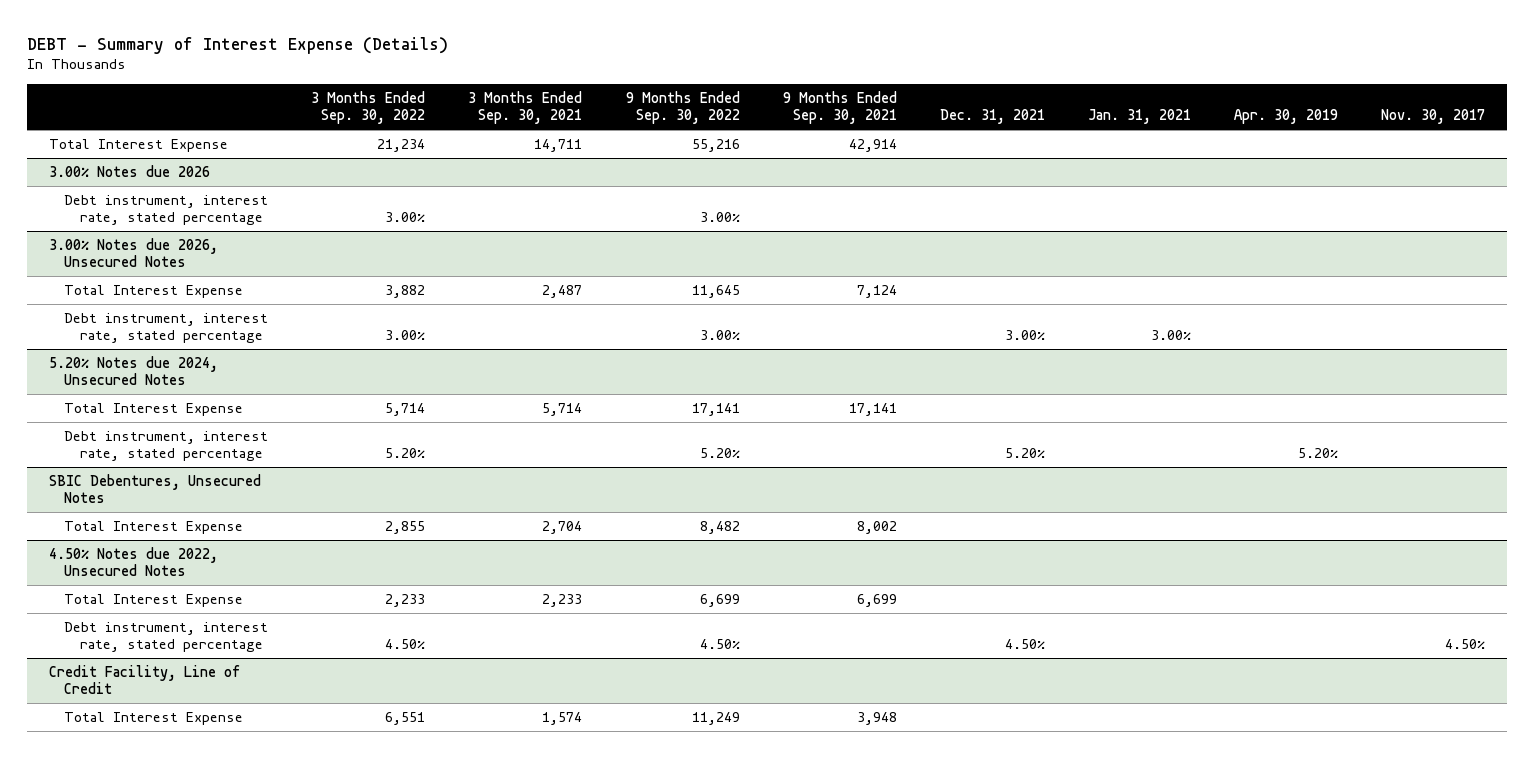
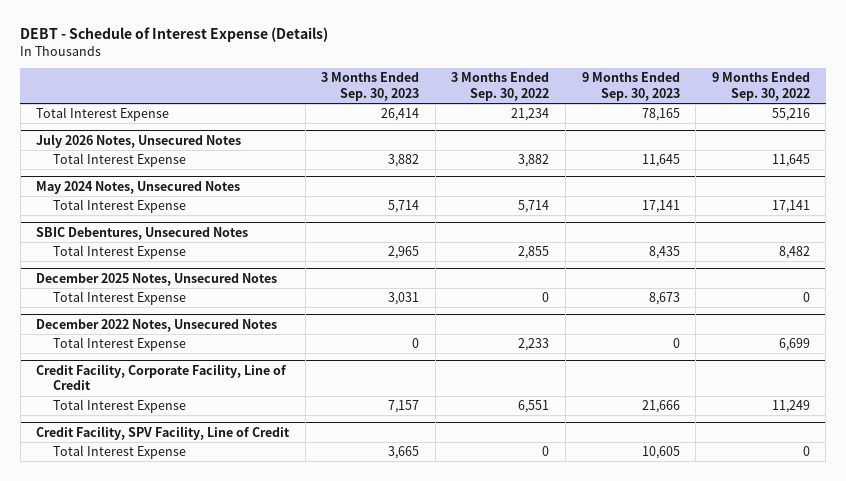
- DEBT - Summary of Interest Expense (Details)
+ DEBT - Schedule of Interest Expense (Details)
- | 3 Months Ended Sep. 30, 2022 | 3 Months Ended Sep. 30, 2021 | 9 Months Ended Sep. 30, 2022 | 9 Months Ended Sep. 30, 2021 | Dec. 31, 2021 | Jan. 31, 2021 | Apr. 30, 2019 | Nov. 30, 2017
+ | 3 Months Ended Sep. 30, 2023 | 3 Months Ended Sep. 30, 2022 | 9 Months Ended Sep. 30, 2023 | 9 Months Ended Sep. 30, 2022
- 3.00% Notes due 2026
- Debt instrument, interest rate, stated percentage | 3.00% | | 3.00% | | | | |
- 3.00% Notes due 2026, Unsecured Notes
+ July 2026 Notes, Unsecured Notes
- Debt instrument, interest rate, stated percentage | 3.00% | | 3.00% | | 3.00% | 3.00% | |
- 5.20% Notes due 2024, Unsecured Notes
+ May 2024 Notes, Unsecured Notes
- Debt instrument, interest rate, stated percentage | 5.20% | | 5.20% | | 5.20% | | 5.20% |
- 4.50% Notes due 2022, Unsecured Notes
+ December 2025 Notes, Unsecured Notes
+ Total Interest Expense | 3,031 | 0 | 8,673 | 0
+ December 2022 Notes, Unsecured Notes
- Debt instrument, interest rate, stated percentage | 4.50% | | 4.50% | | 4.50% | | | 4.50%
- Credit Facility, Line of Credit
+ Credit Facility, Corporate Facility, Line of Credit
+ Credit Facility, SPV Facility, Line of Credit
+ Total Interest Expense | 3,665 | 0 | 10,605 | 0

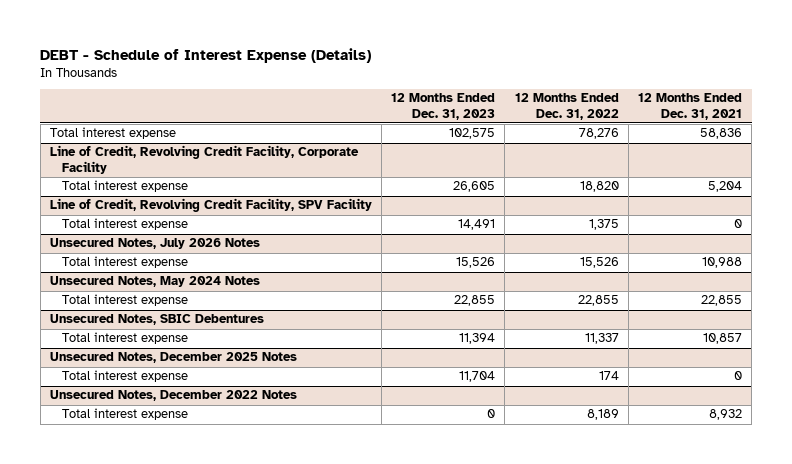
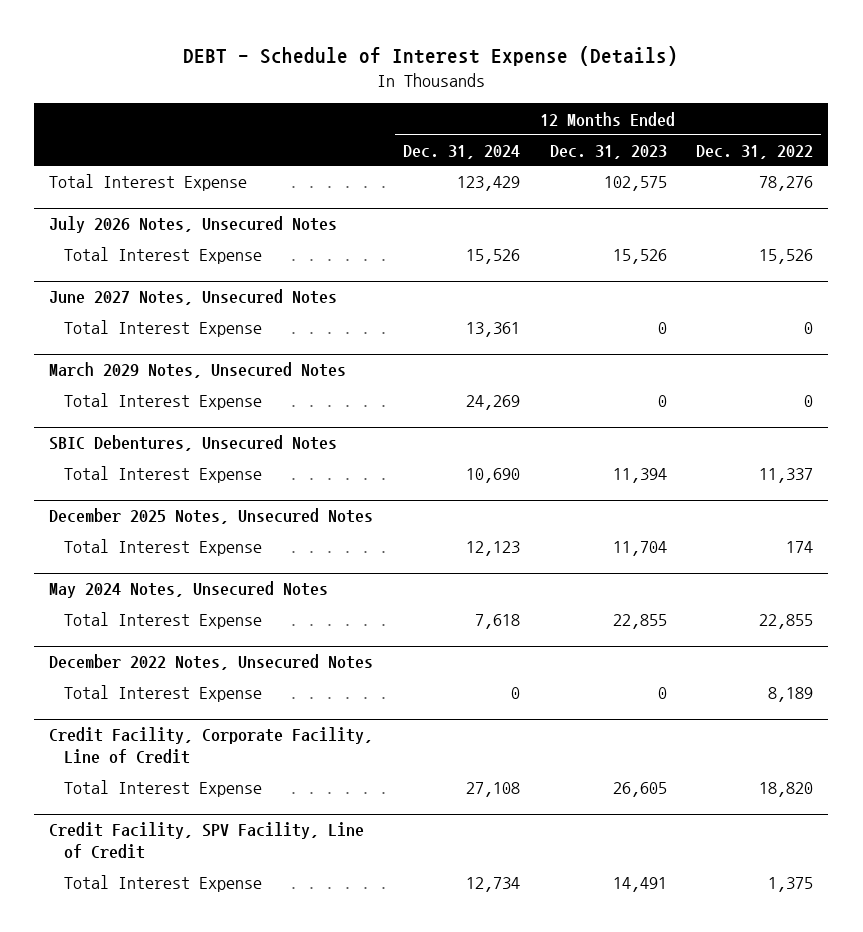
- | 12 Months Ended Dec. 31, 2023 | 12 Months Ended Dec. 31, 2022 | 12 Months Ended Dec. 31, 2021
+ | 12 Months Ended Dec. 31, 2024 | 12 Months Ended Dec. 31, 2023 | 12 Months Ended Dec. 31, 2022
- Total interest expense | 102,575 | 78,276 | 58,836
- Line of Credit, Revolving Credit Facility, Corporate Facility
- Total interest expense | 26,605 | 18,820 | 5,204
- Line of Credit, Revolving Credit Facility, SPV Facility
- Total interest expense | 14,491 | 1,375 | 0
- Unsecured Notes, July 2026 Notes
- Total interest expense | 15,526 | 15,526 | 10,988
- Unsecured Notes, May 2024 Notes
- Total interest expense | 22,855 | 22,855 | 22,855
- Unsecured Notes, SBIC Debentures
- Total interest expense | 11,394 | 11,337 | 10,857
- Unsecured Notes, December 2025 Notes
- Total interest expense | 11,704 | 174 | 0
- Unsecured Notes, December 2022 Notes
- Total interest expense | 0 | 8,189 | 8,932
+ Total Interest Expense | 123,429 | 102,575 | 78,276
+ July 2026 Notes, Unsecured Notes
+ Total Interest Expense | 15,526 | 15,526 | 15,526
+ June 2027 Notes, Unsecured Notes
+ Total Interest Expense | 13,361 | 0 | 0
+ March 2029 Notes, Unsecured Notes
+ Total Interest Expense | 24,269 | 0 | 0
+ SBIC Debentures, Unsecured Notes
+ Total Interest Expense | 10,690 | 11,394 | 11,337
+ December 2025 Notes, Unsecured Notes
+ Total Interest Expense | 12,123 | 11,704 | 174
+ May 2024 Notes, Unsecured Notes
+ Total Interest Expense | 7,618 | 22,855 | 22,855
+ December 2022 Notes, Unsecured Notes
+ Total Interest Expense | 0 | 0 | 8,189
+ Credit Facility, Corporate Facility, Line of Credit
+ Total Interest Expense | 27,108 | 26,605 | 18,820
+ Credit Facility, SPV Facility, Line of Credit
+ Total Interest Expense | 12,734 | 14,491 | 1,375

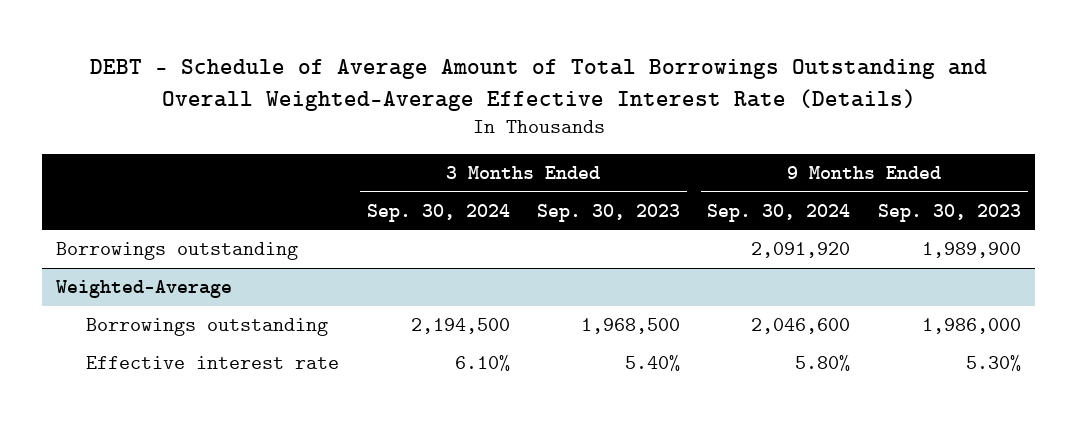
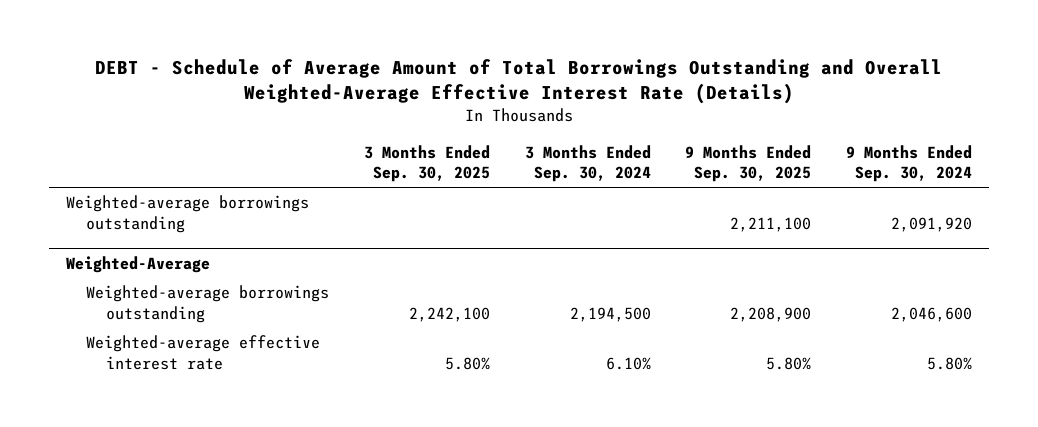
- | 3 Months Ended Sep. 30, 2024 | 3 Months Ended Sep. 30, 2023 | 9 Months Ended Sep. 30, 2024 | 9 Months Ended Sep. 30, 2023
+ | 3 Months Ended Sep. 30, 2025 | 3 Months Ended Sep. 30, 2024 | 9 Months Ended Sep. 30, 2025 | 9 Months Ended Sep. 30, 2024
- Borrowings outstanding | | | 2,091,920 | 1,989,900
+ Weighted-average borrowings outstanding | | | 2,211,100 | 2,091,920
@ Weighted-Average
- Borrowings outstanding | 2,194,500 | 1,968,500 | 2,046,600 | 1,986,000
- Effective interest rate | 6.10% | 5.40% | 5.80% | 5.30%
+ Weighted-average borrowings outstanding | 2,242,100 | 2,194,500 | 2,208,900 | 2,046,600
+ Weighted-average effective interest rate | 5.80% | 6.10% | 5.80% | 5.80%

